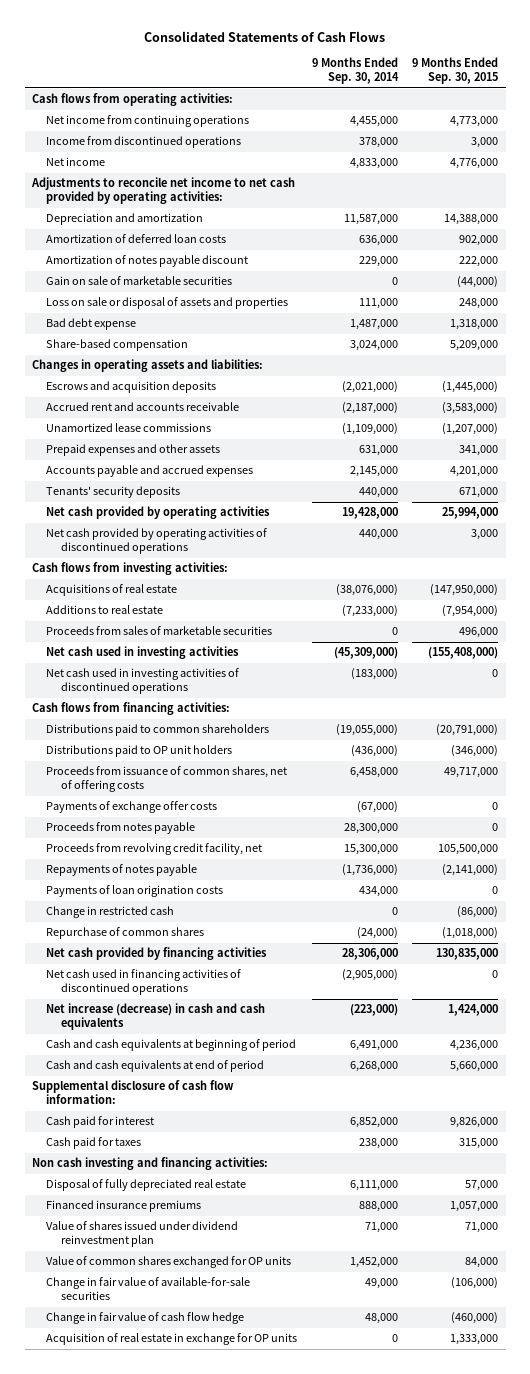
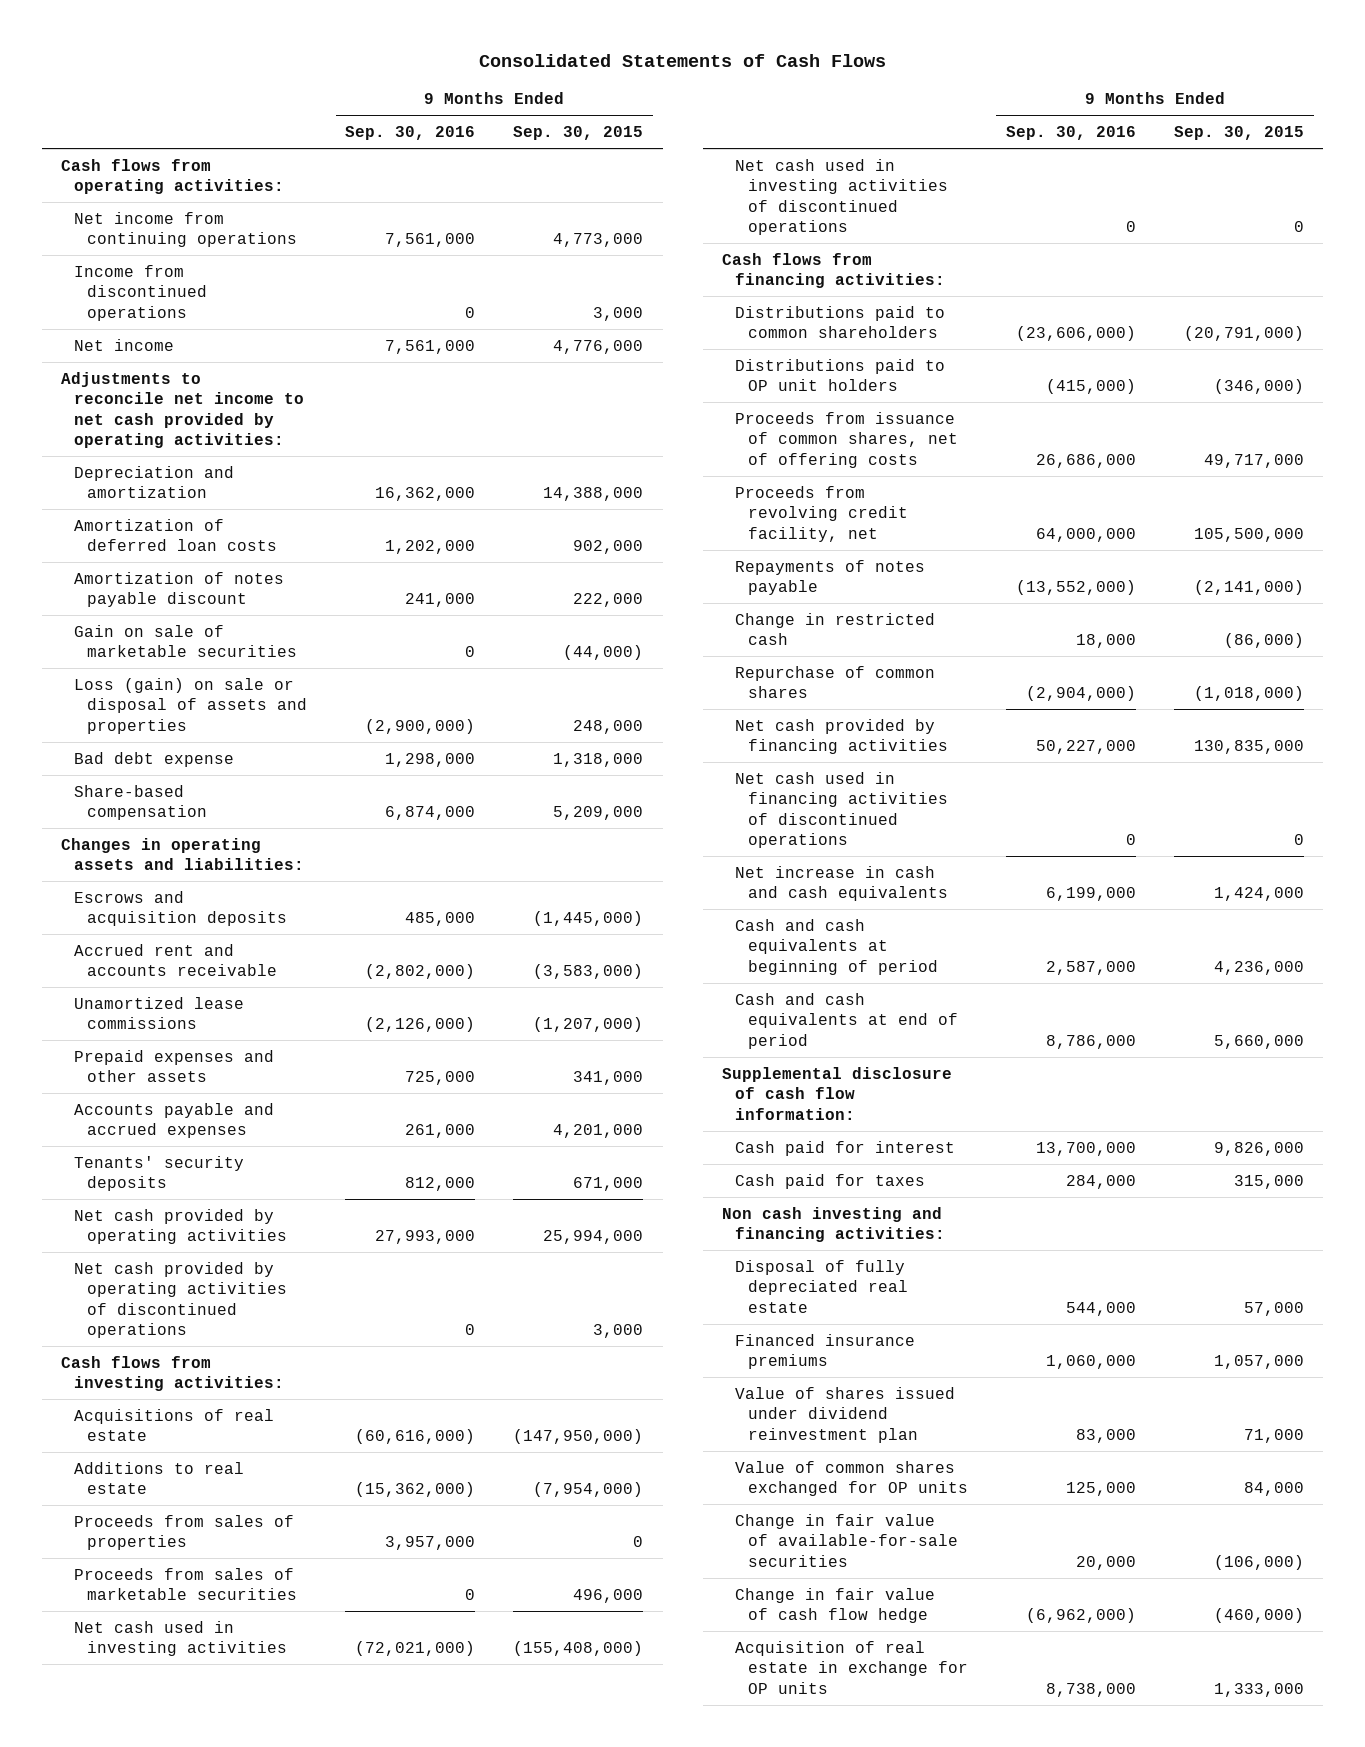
- | 9 Months Ended Sep. 30, 2014 | 9 Months Ended Sep. 30, 2015
+ | 9 Months Ended Sep. 30, 2016 | 9 Months Ended Sep. 30, 2015
- Loss on sale or disposal of assets and properties | 111,000 | 248,000
+ Loss (gain) on sale or disposal of assets and properties | (2,900,000) | 248,000
+ Proceeds from sales of properties | 3,957,000 | 0
- Payments of exchange offer costs | (67,000) | 0
- Proceeds from notes payable | 28,300,000 | 0
- Payments of loan origination costs | 434,000 | 0
- Net increase (decrease) in cash and cash equivalents | (223,000) | 1,424,000
+ Net increase in cash and cash equivalents | 6,199,000 | 1,424,000

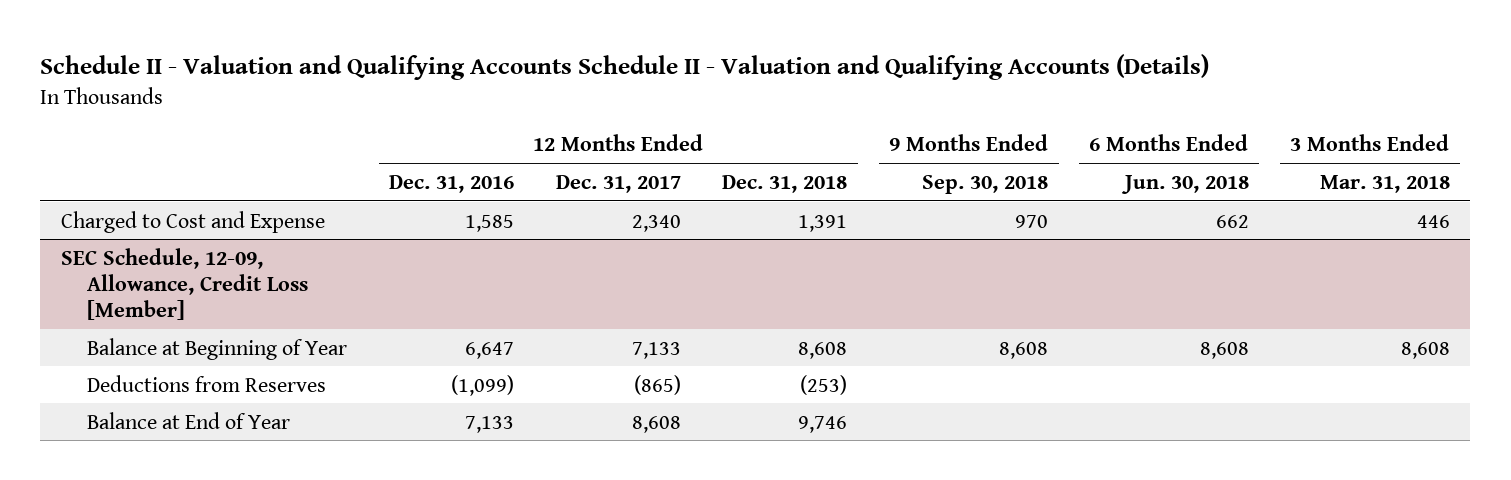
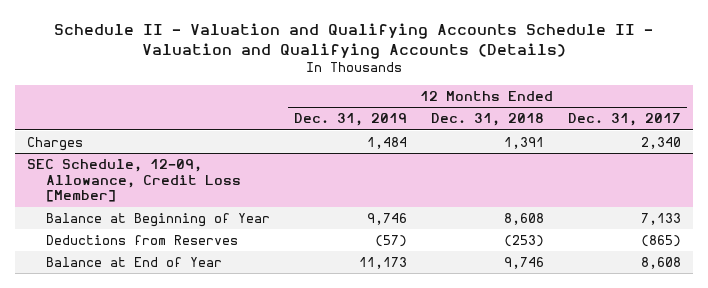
- | 12 Months Ended Dec. 31, 2016 | 12 Months Ended Dec. 31, 2017 | 12 Months Ended Dec. 31, 2018 | 9 Months Ended Sep. 30, 2018 | 6 Months Ended Jun. 30, 2018 | 3 Months Ended Mar. 31, 2018
+ | 12 Months Ended Dec. 31, 2019 | 12 Months Ended Dec. 31, 2018 | 12 Months Ended Dec. 31, 2017
- Charged to Cost and Expense | 1,585 | 2,340 | 1,391 | 970 | 662 | 446
+ Charges | 1,484 | 1,391 | 2,340

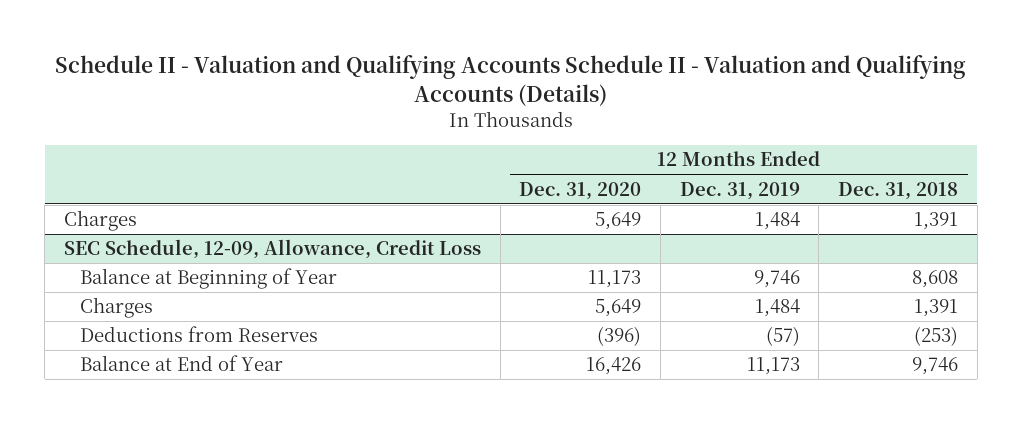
- | 12 Months Ended Dec. 31, 2019 | 12 Months Ended Dec. 31, 2018 | 12 Months Ended Dec. 31, 2017
+ | 12 Months Ended Dec. 31, 2020 | 12 Months Ended Dec. 31, 2019 | 12 Months Ended Dec. 31, 2018
- SEC Schedule, 12-09, Allowance, Credit Loss [Member]
+ SEC Schedule, 12-09, Allowance, Credit Loss
+ Charges | 5,649 | 1,484 | 1,391

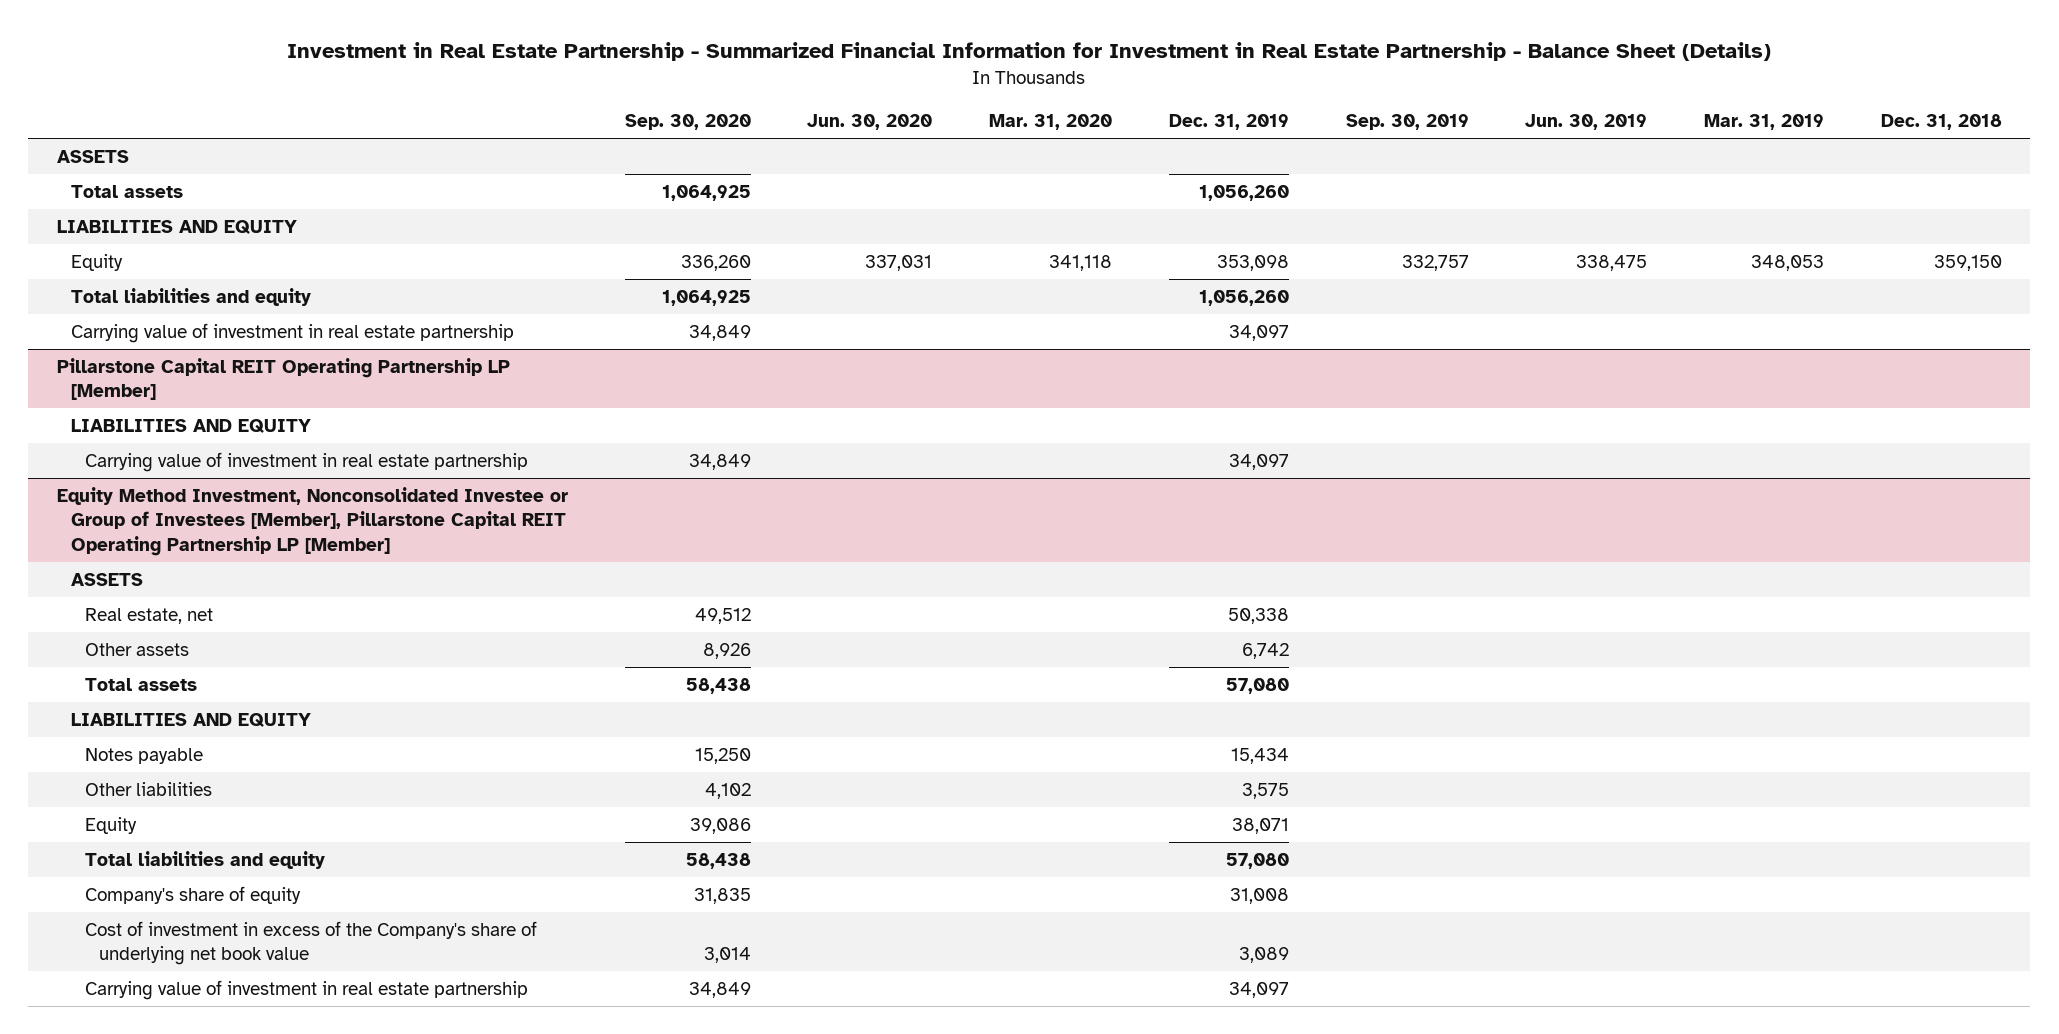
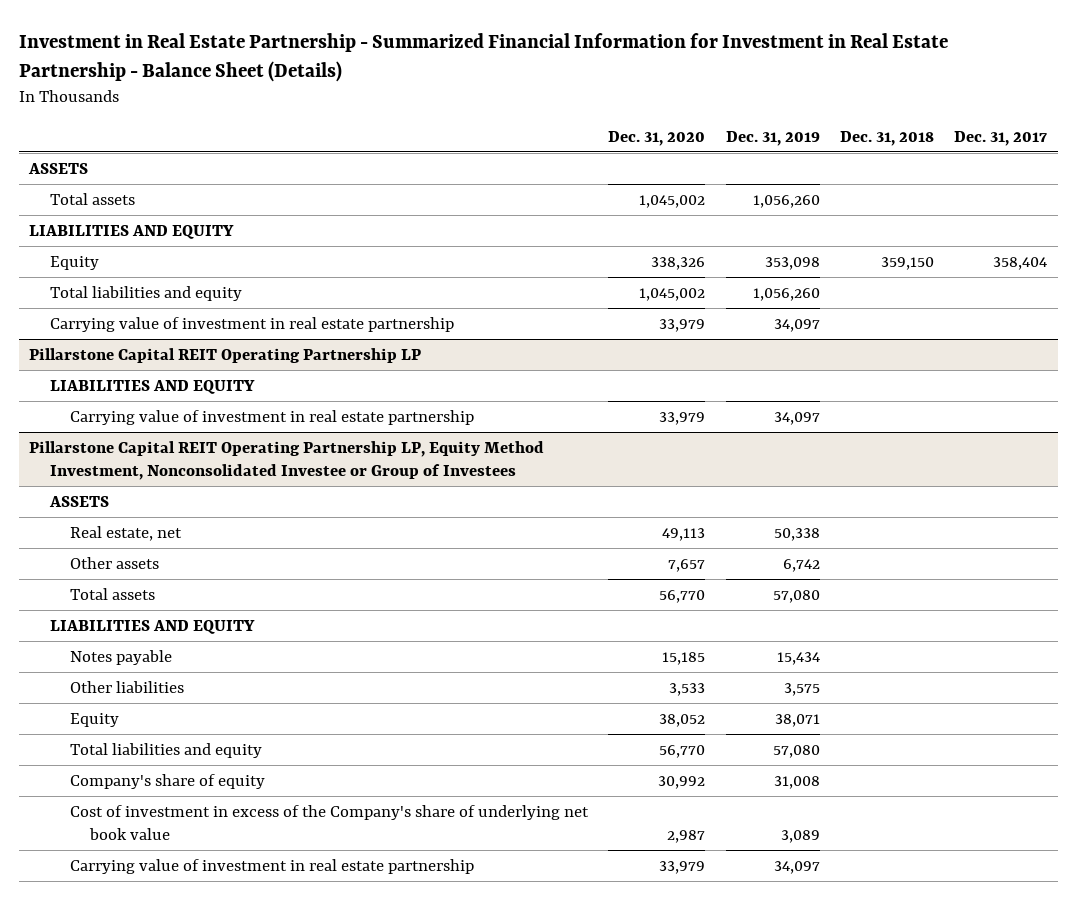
- | Sep. 30, 2020 | Jun. 30, 2020 | Mar. 31, 2020 | Dec. 31, 2019 | Sep. 30, 2019 | Jun. 30, 2019 | Mar. 31, 2019 | Dec. 31, 2018
+ | Dec. 31, 2020 | Dec. 31, 2019 | Dec. 31, 2018 | Dec. 31, 2017
- Pillarstone Capital REIT Operating Partnership LP [Member]
+ Pillarstone Capital REIT Operating Partnership LP
- Equity Method Investment, Nonconsolidated Investee or Group of Investees [Member], Pillarstone Capital REIT Operating Partnership LP [Member]
+ Pillarstone Capital REIT Operating Partnership LP, Equity Method Investment, Nonconsolidated Investee or Group of Investees

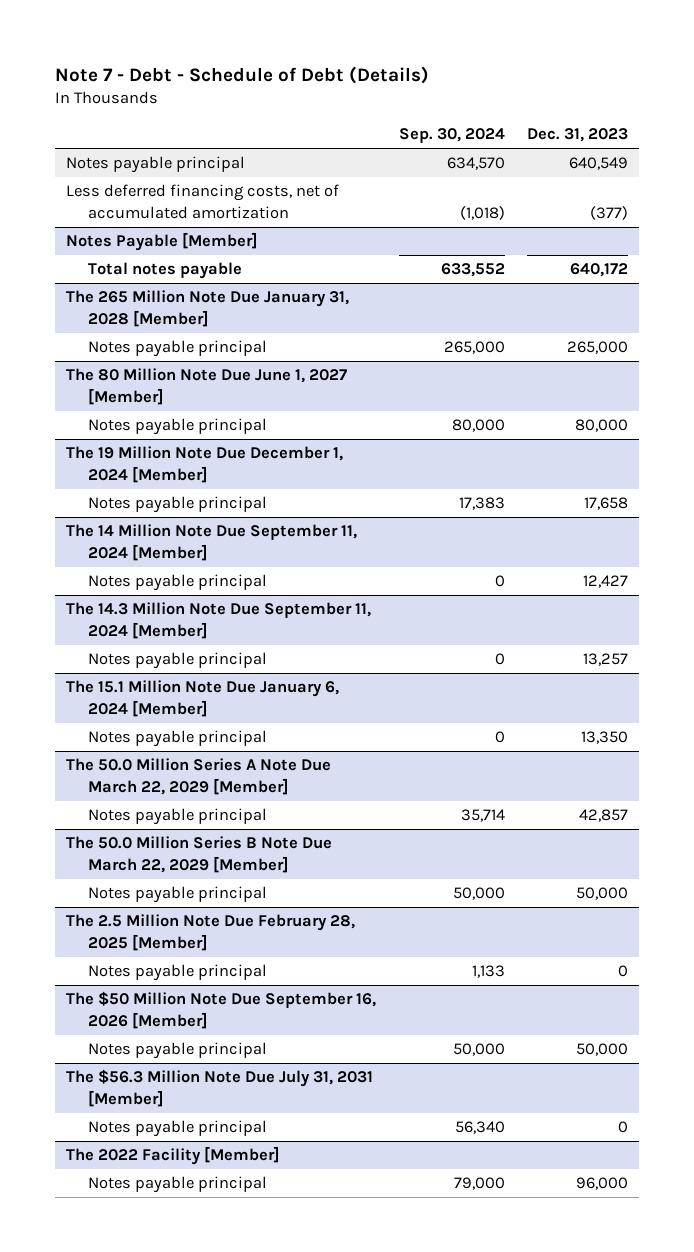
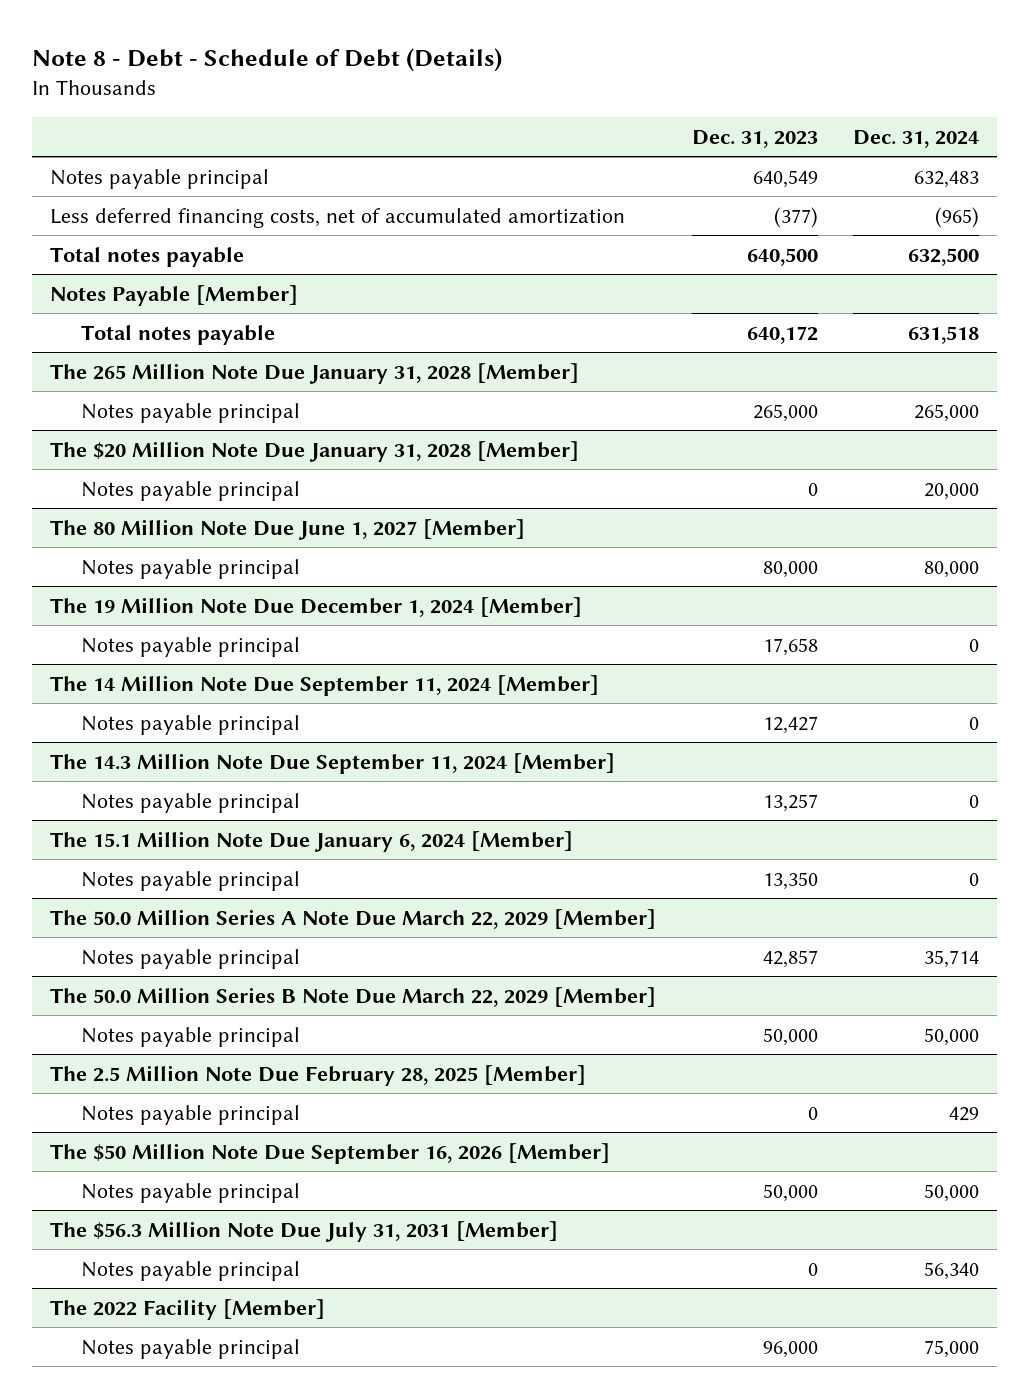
- Note 7 - Debt - Schedule of Debt (Details)
+ Note 8 - Debt - Schedule of Debt (Details)
- | Sep. 30, 2024 | Dec. 31, 2023
+ | Dec. 31, 2023 | Dec. 31, 2024
+ Total notes payable | 640,500 | 632,500
+ The $20 Million Note Due January 31, 2028 [Member]
+ Notes payable principal | 0 | 20,000

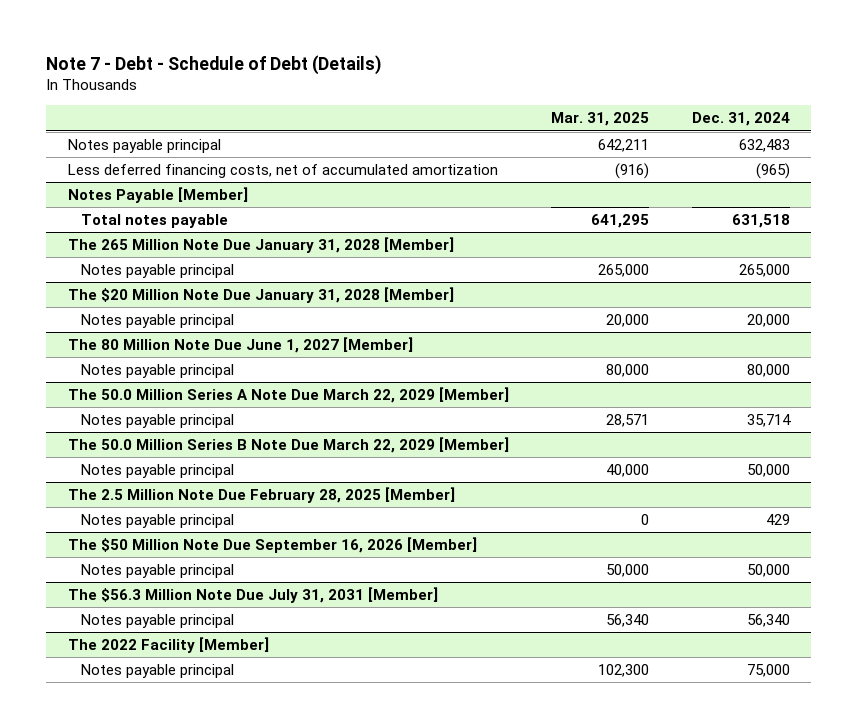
- Note 8 - Debt - Schedule of Debt (Details)
+ Note 7 - Debt - Schedule of Debt (Details)
- | Dec. 31, 2023 | Dec. 31, 2024
+ | Mar. 31, 2025 | Dec. 31, 2024
- Total notes payable | 640,500 | 632,500
- The 19 Million Note Due December 1, 2024 [Member]
- Notes payable principal | 17,658 | 0
- The 14 Million Note Due September 11, 2024 [Member]
- Notes payable principal | 12,427 | 0
- The 14.3 Million Note Due September 11, 2024 [Member]
- Notes payable principal | 13,257 | 0
- The 15.1 Million Note Due January 6, 2024 [Member]
- Notes payable principal | 13,350 | 0

